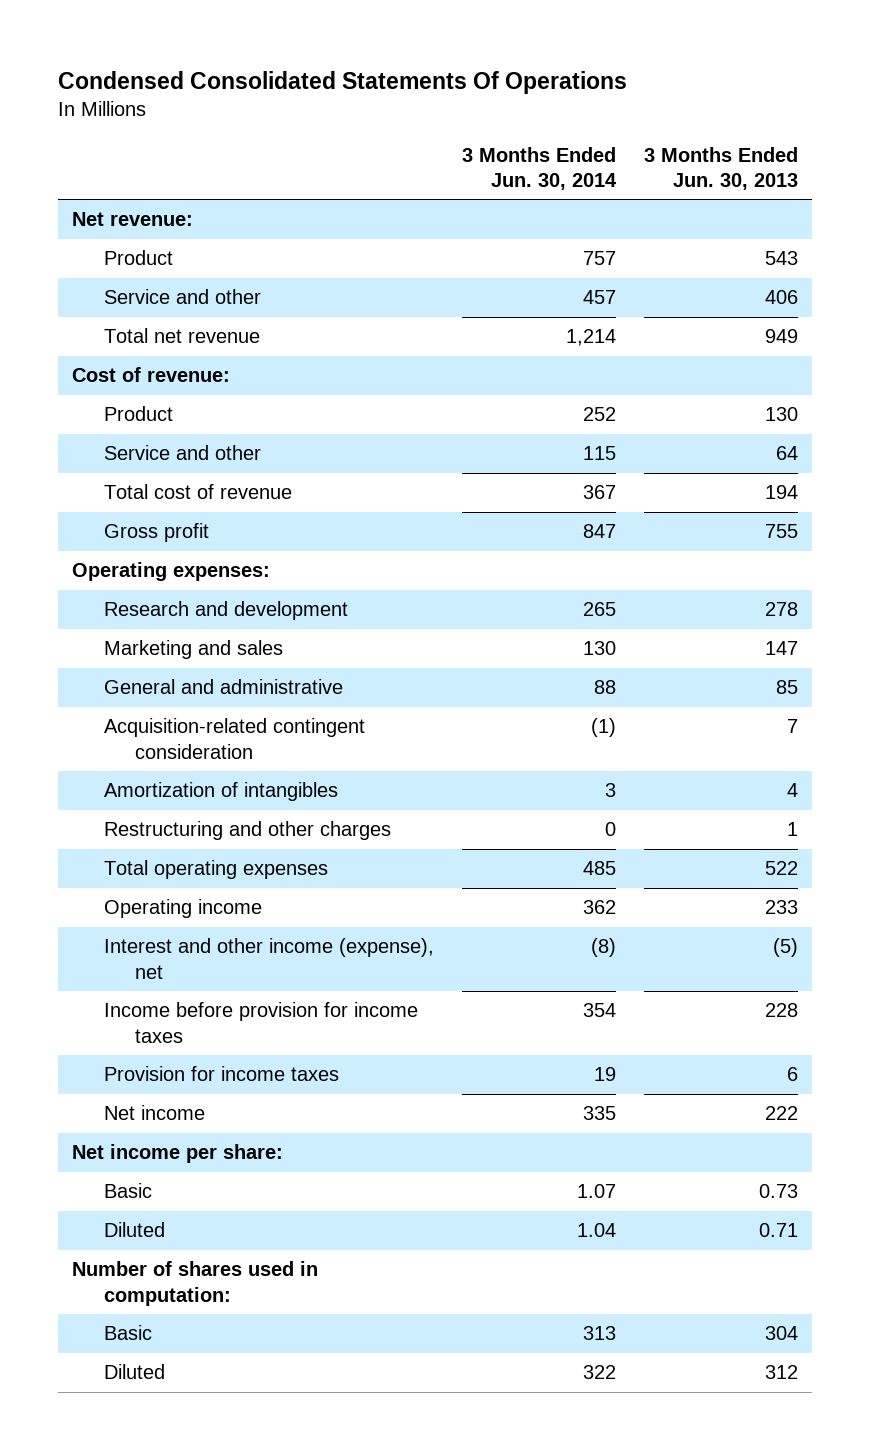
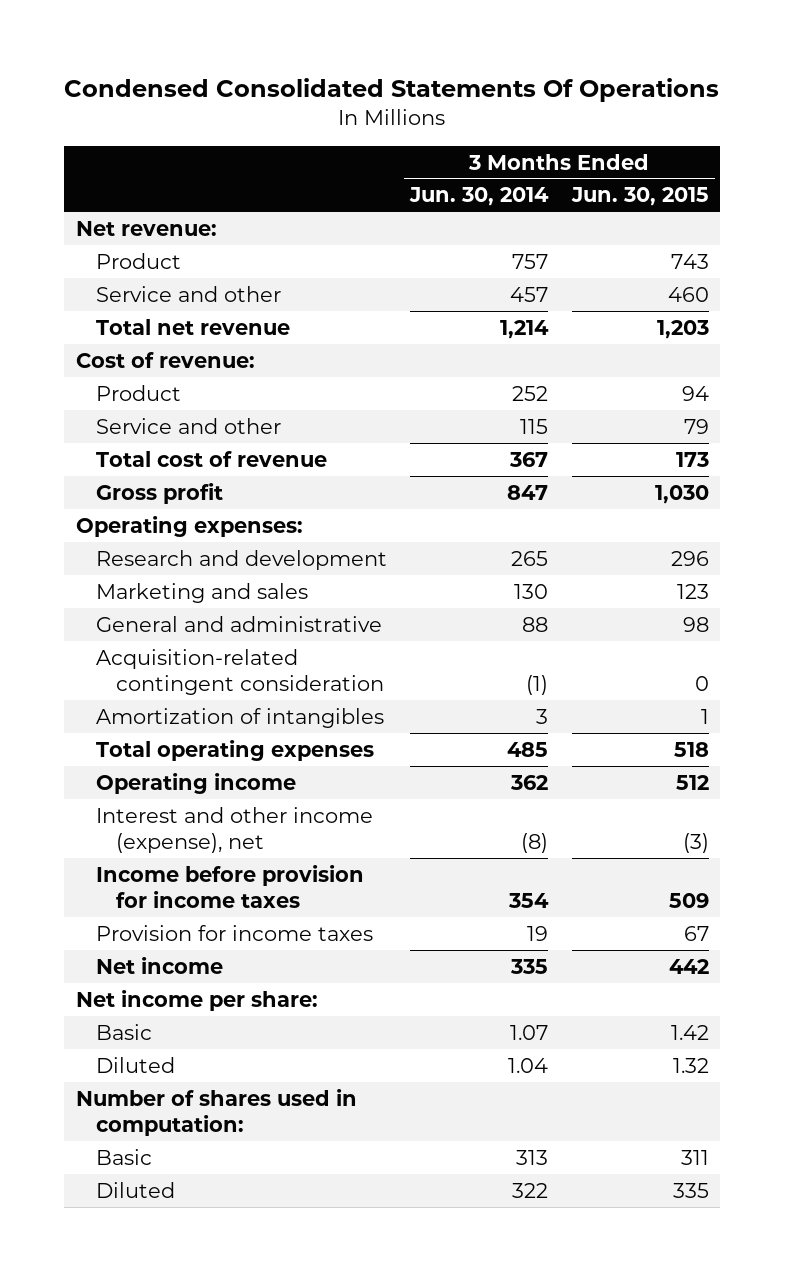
- | 3 Months Ended Jun. 30, 2014 | 3 Months Ended Jun. 30, 2013
+ | 3 Months Ended Jun. 30, 2014 | 3 Months Ended Jun. 30, 2015
- Restructuring and other charges | 0 | 1

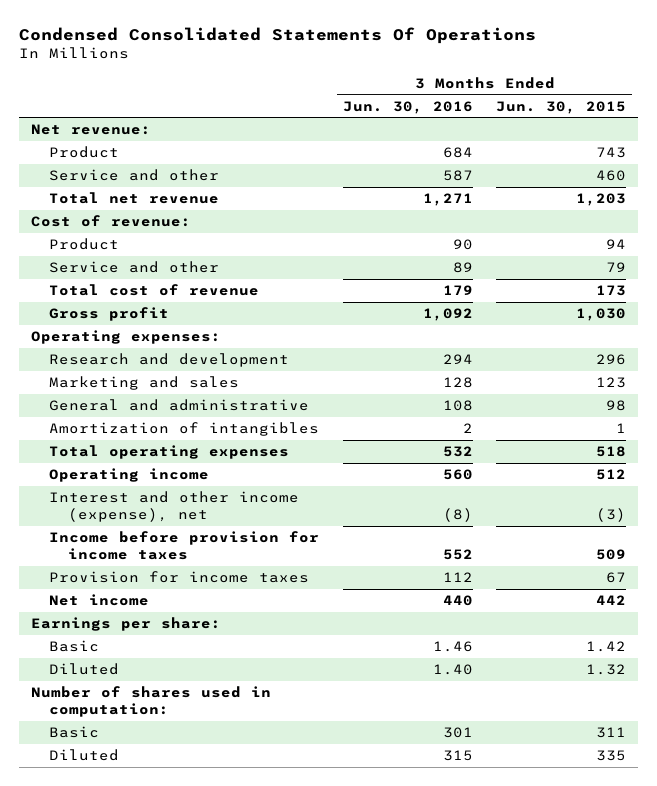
- | 3 Months Ended Jun. 30, 2014 | 3 Months Ended Jun. 30, 2015
+ | 3 Months Ended Jun. 30, 2016 | 3 Months Ended Jun. 30, 2015
- Acquisition-related contingent consideration | (1) | 0
- Net income per share:
+ Earnings per share:

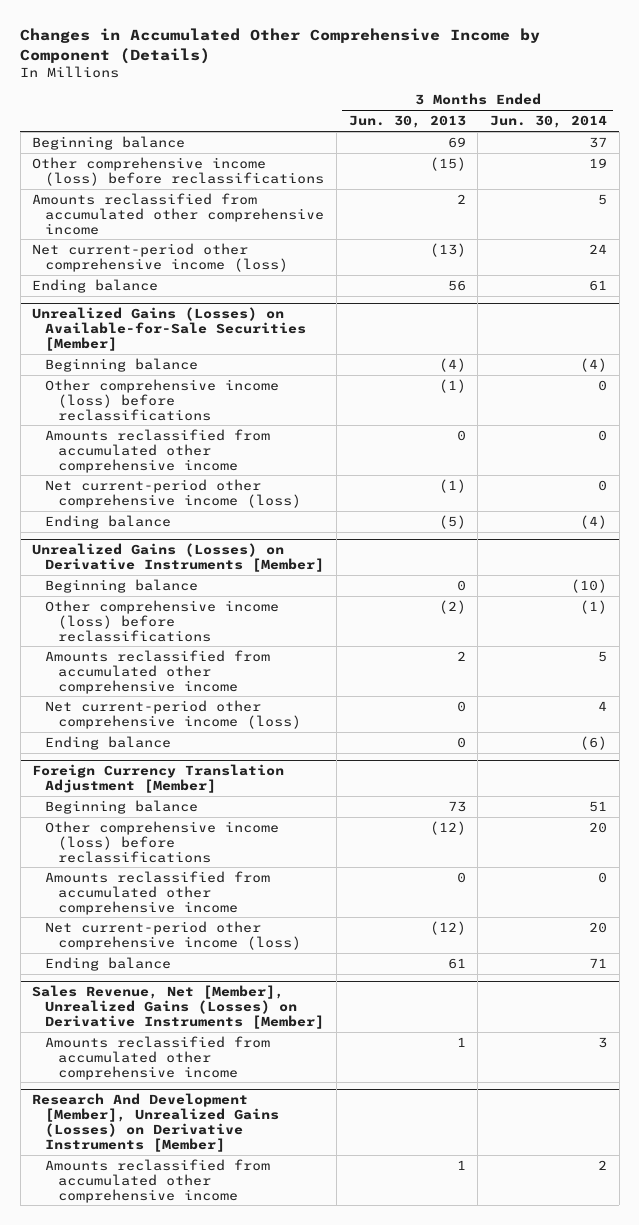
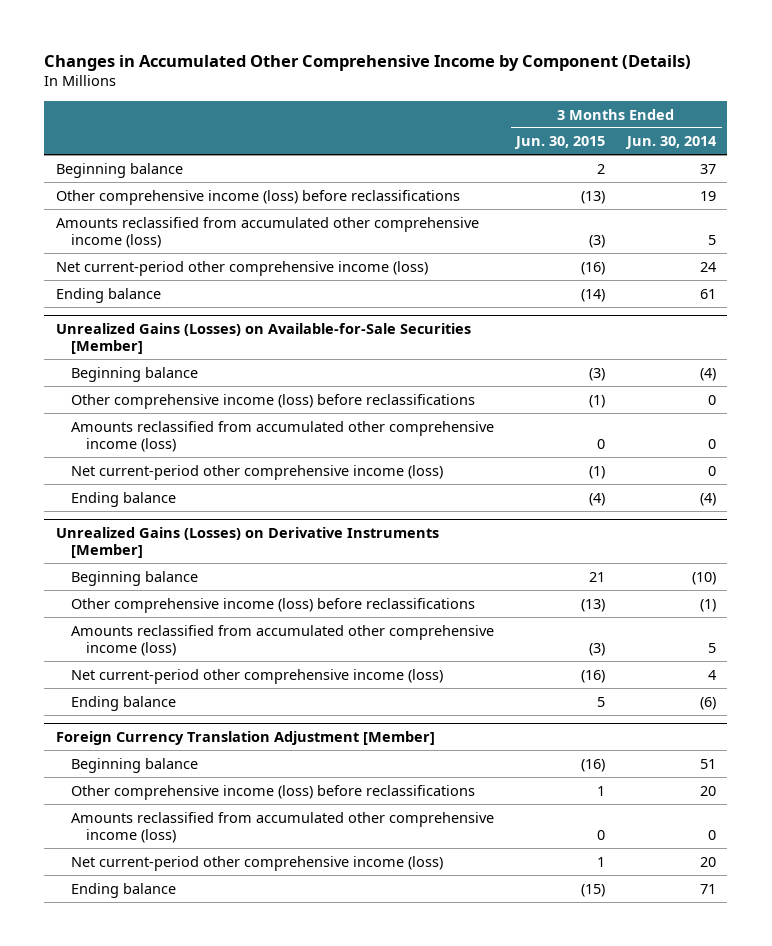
- | 3 Months Ended Jun. 30, 2013 | 3 Months Ended Jun. 30, 2014
+ | 3 Months Ended Jun. 30, 2015 | 3 Months Ended Jun. 30, 2014
- Amounts reclassified from accumulated other comprehensive income | 2 | 5
+ Amounts reclassified from accumulated other comprehensive income (loss) | (3) | 5
@ Unrealized Gains (Losses) on Available-for-Sale Securities [Member]
- Amounts reclassified from accumulated other comprehensive income | 0 | 0
+ Amounts reclassified from accumulated other comprehensive income (loss) | 0 | 0
@ Unrealized Gains (Losses) on Derivative Instruments [Member]
- Amounts reclassified from accumulated other comprehensive income | 2 | 5
+ Amounts reclassified from accumulated other comprehensive income (loss) | (3) | 5
@ Foreign Currency Translation Adjustment [Member]
- Amounts reclassified from accumulated other comprehensive income | 0 | 0
+ Amounts reclassified from accumulated other comprehensive income (loss) | 0 | 0
- Sales Revenue, Net [Member], Unrealized Gains (Losses) on Derivative Instruments [Member]
- Amounts reclassified from accumulated other comprehensive income | 1 | 3
- Research And Development [Member], Unrealized Gains (Losses) on Derivative Instruments [Member]
- Amounts reclassified from accumulated other comprehensive income | 1 | 2

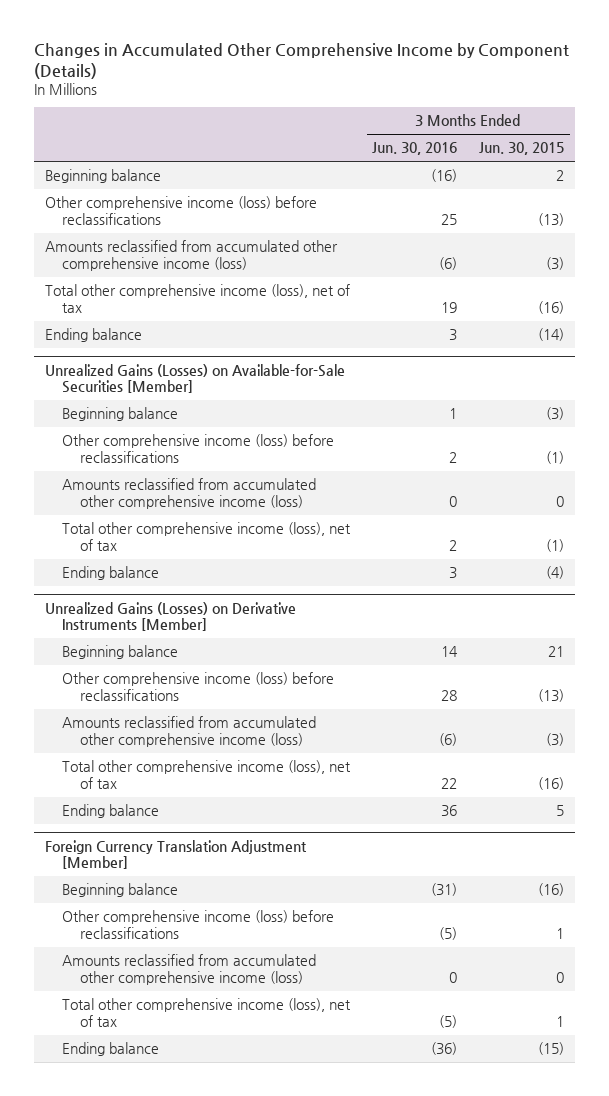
- | 3 Months Ended Jun. 30, 2015 | 3 Months Ended Jun. 30, 2014
+ | 3 Months Ended Jun. 30, 2016 | 3 Months Ended Jun. 30, 2015
- Net current-period other comprehensive income (loss) | (16) | 24
+ Total other comprehensive income (loss), net of tax | 19 | (16)
@ Unrealized Gains (Losses) on Available-for-Sale Securities [Member]
- Net current-period other comprehensive income (loss) | (1) | 0
+ Total other comprehensive income (loss), net of tax | 2 | (1)
@ Unrealized Gains (Losses) on Derivative Instruments [Member]
- Net current-period other comprehensive income (loss) | (16) | 4
+ Total other comprehensive income (loss), net of tax | 22 | (16)
@ Foreign Currency Translation Adjustment [Member]
- Net current-period other comprehensive income (loss) | 1 | 20
+ Total other comprehensive income (loss), net of tax | (5) | 1

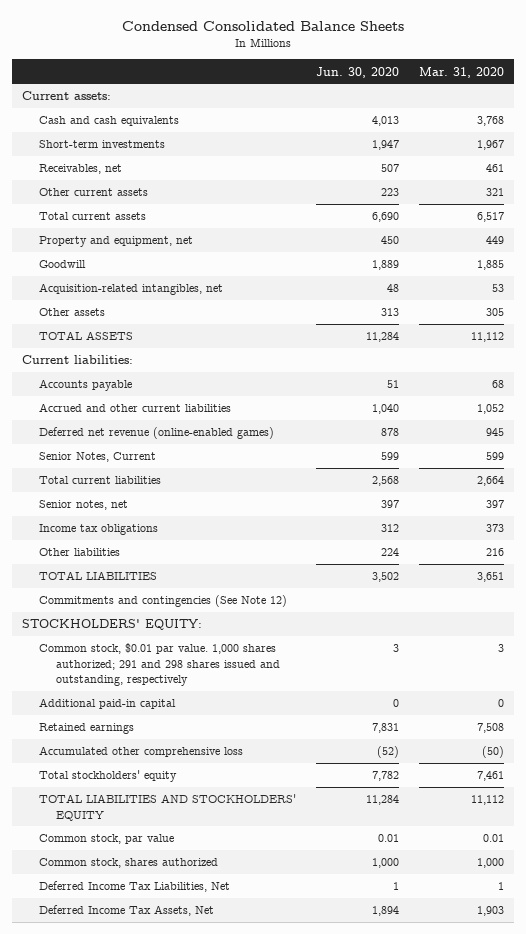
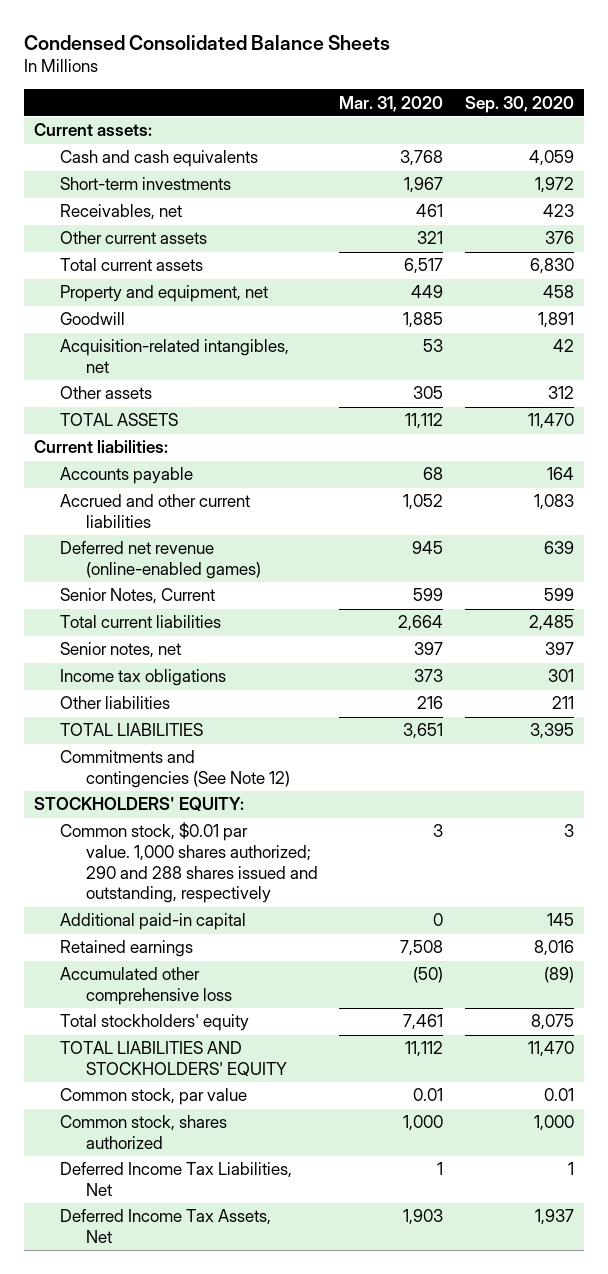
- | Jun. 30, 2020 | Mar. 31, 2020
+ | Mar. 31, 2020 | Sep. 30, 2020
- Common stock, $0.01 par value. 1,000 shares authorized; 291 and 298 shares issued and outstanding, respectively | 3 | 3
+ Common stock, $0.01 par value. 1,000 shares authorized; 290 and 288 shares issued and outstanding, respectively | 3 | 3

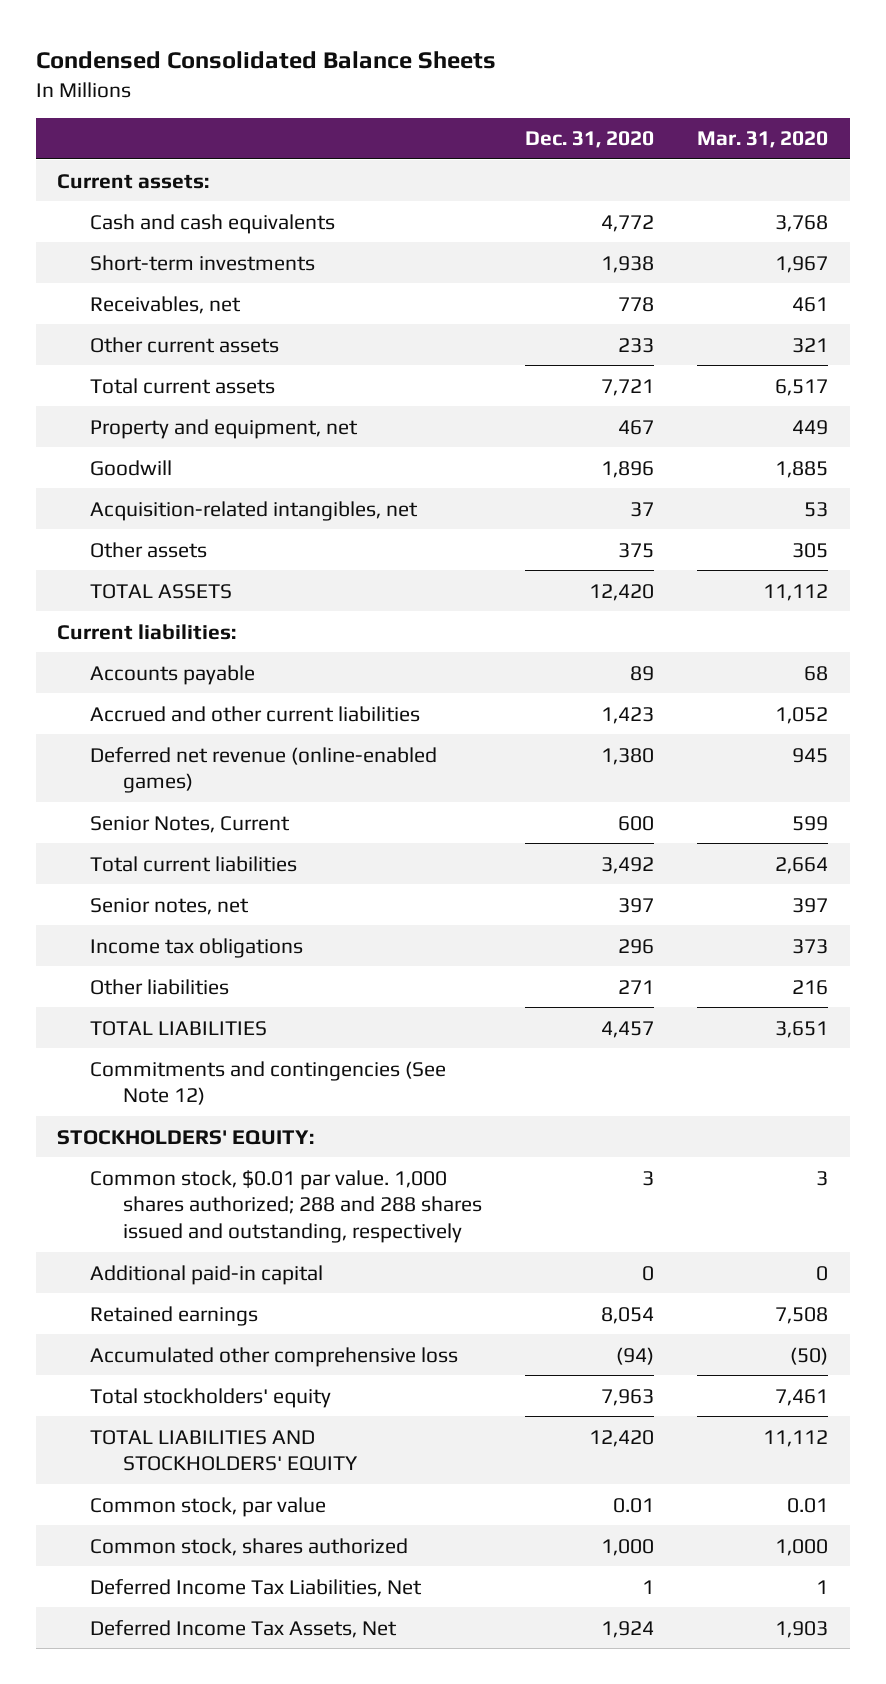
- | Mar. 31, 2020 | Sep. 30, 2020
+ | Dec. 31, 2020 | Mar. 31, 2020
- Common stock, $0.01 par value. 1,000 shares authorized; 290 and 288 shares issued and outstanding, respectively | 3 | 3
+ Common stock, $0.01 par value. 1,000 shares authorized; 288 and 288 shares issued and outstanding, respectively | 3 | 3

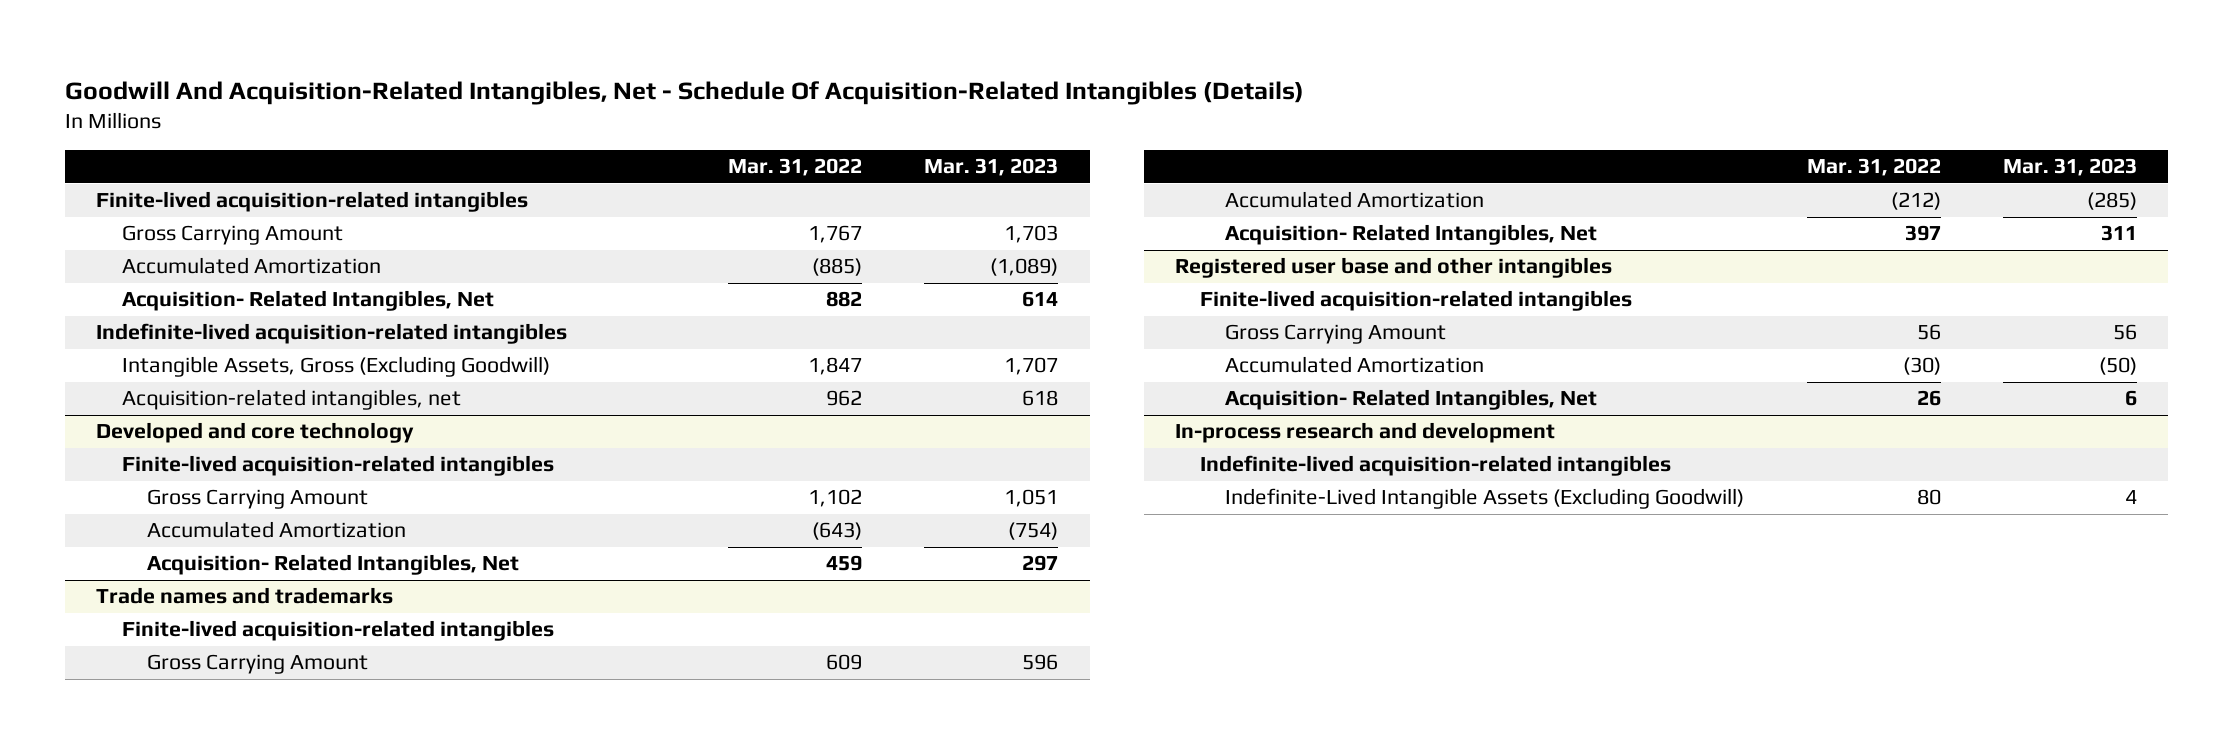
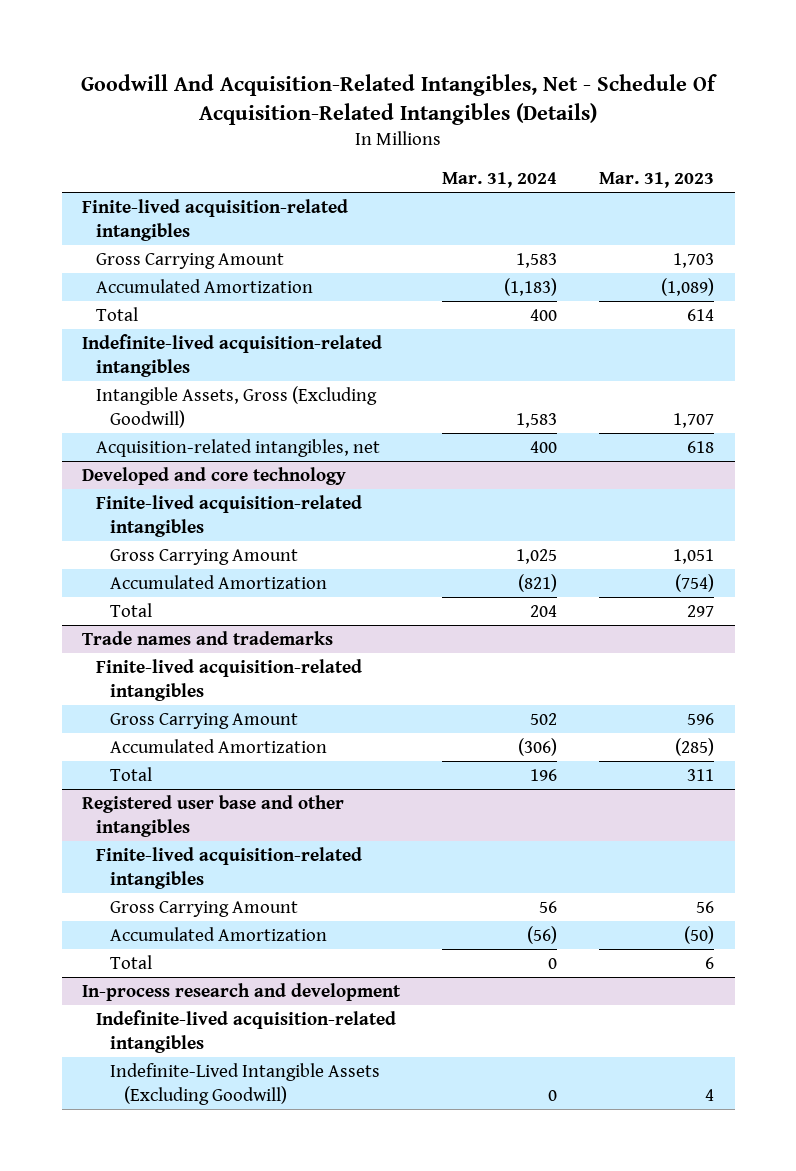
- | Mar. 31, 2022 | Mar. 31, 2023
+ | Mar. 31, 2024 | Mar. 31, 2023
- Acquisition- Related Intangibles, Net | 882 | 614
+ Total | 400 | 614
@ Developed and core technology
- Acquisition- Related Intangibles, Net | 459 | 297
+ Total | 204 | 297
@ Trade names and trademarks
- Acquisition- Related Intangibles, Net | 397 | 311
+ Total | 196 | 311
@ Registered user base and other intangibles
- Acquisition- Related Intangibles, Net | 26 | 6
+ Total | 0 | 6

